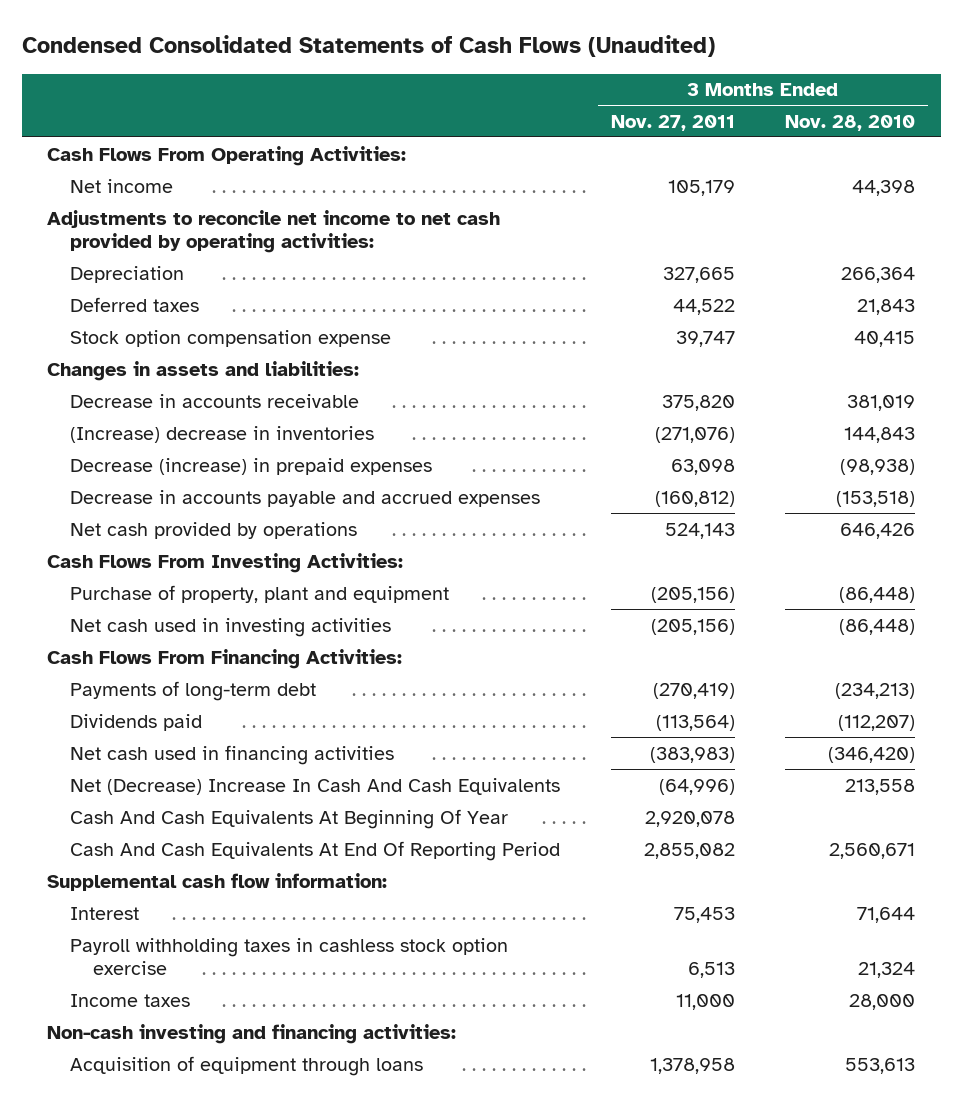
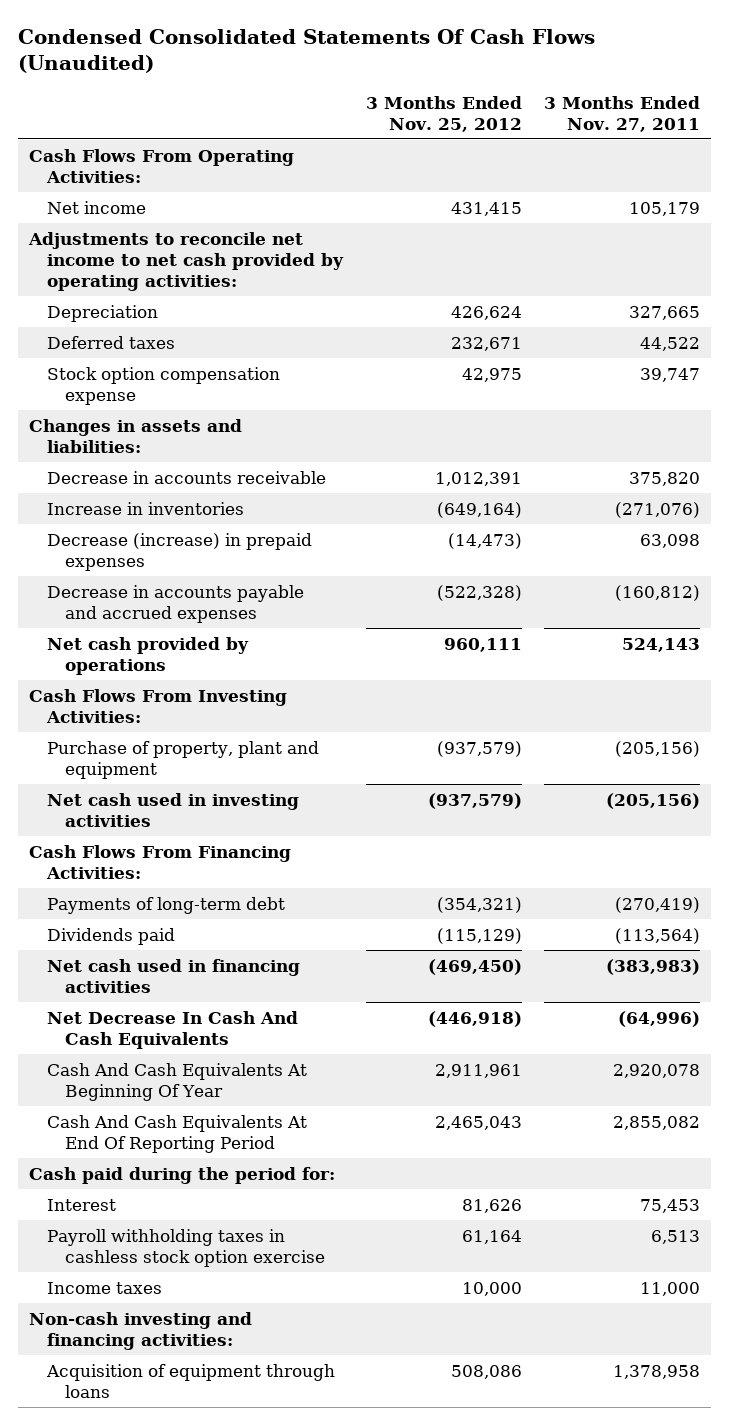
- Condensed Consolidated Statements of Cash Flows (Unaudited)
+ Condensed Consolidated Statements Of Cash Flows (Unaudited)
- | 3 Months Ended Nov. 27, 2011 | 3 Months Ended Nov. 28, 2010
+ | 3 Months Ended Nov. 25, 2012 | 3 Months Ended Nov. 27, 2011
- (Increase) decrease in inventories | (271,076) | 144,843
+ Increase in inventories | (649,164) | (271,076)
- Net (Decrease) Increase In Cash And Cash Equivalents | (64,996) | 213,558
+ Net Decrease In Cash And Cash Equivalents | (446,918) | (64,996)
- Supplemental cash flow information:
+ Cash paid during the period for:

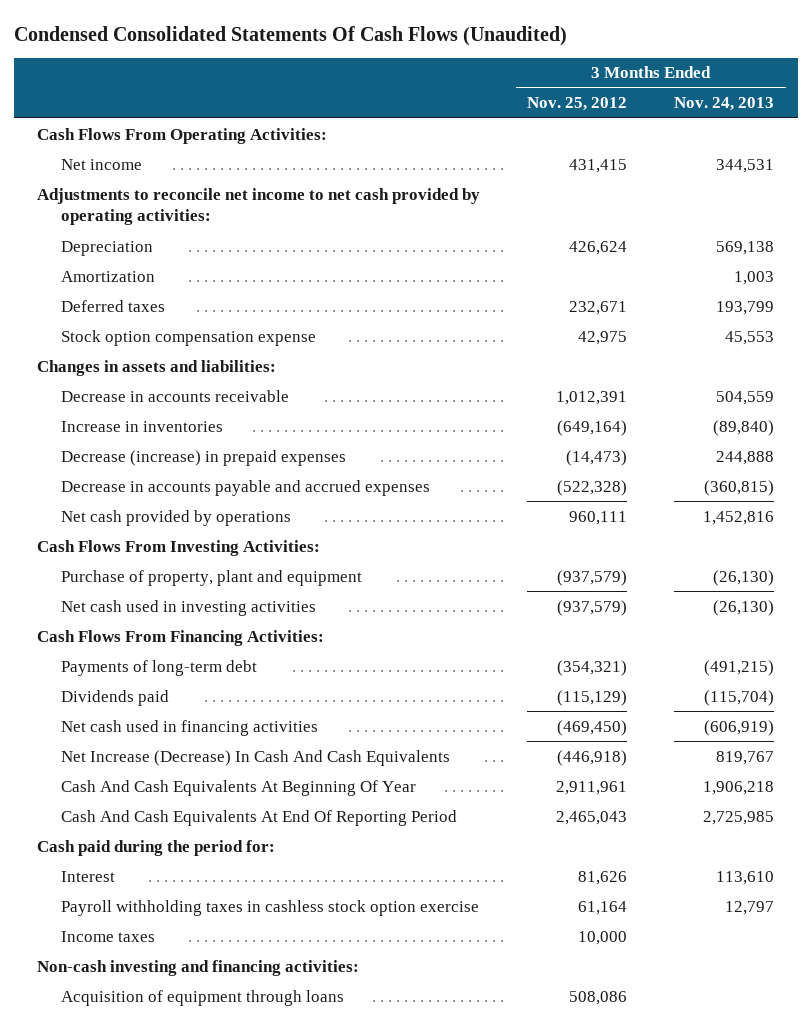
- | 3 Months Ended Nov. 25, 2012 | 3 Months Ended Nov. 27, 2011
+ | 3 Months Ended Nov. 25, 2012 | 3 Months Ended Nov. 24, 2013
+ Amortization | | 1,003
- Net Decrease In Cash And Cash Equivalents | (446,918) | (64,996)
+ Net Increase (Decrease) In Cash And Cash Equivalents | (446,918) | 819,767

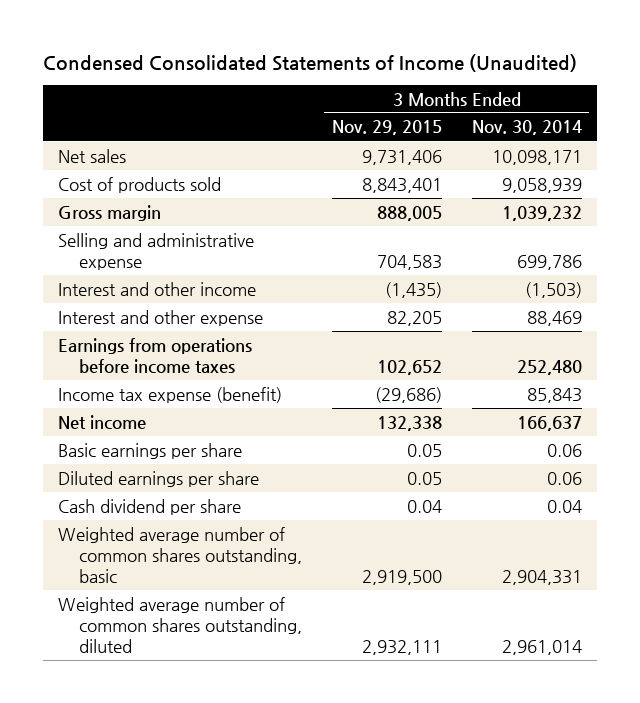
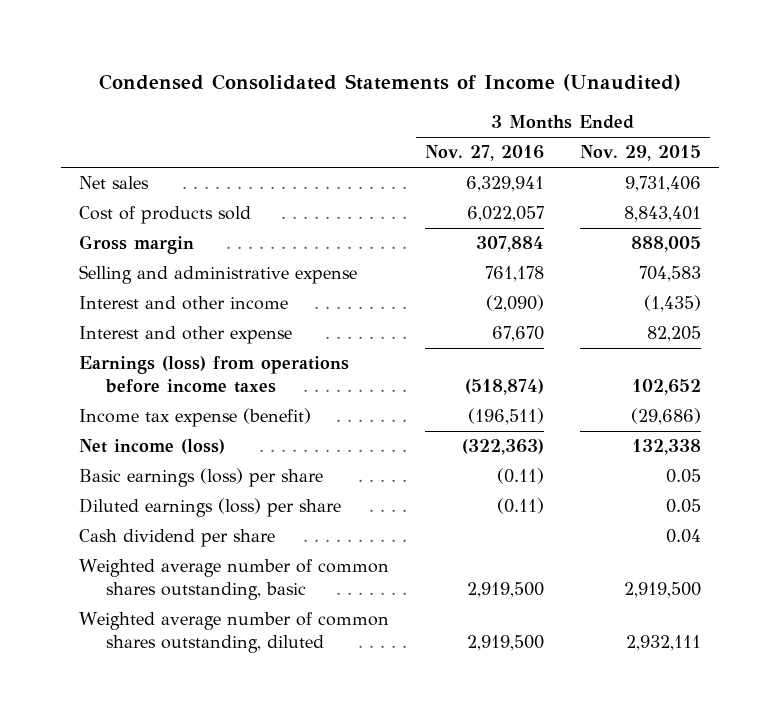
- | 3 Months Ended Nov. 29, 2015 | 3 Months Ended Nov. 30, 2014
+ | 3 Months Ended Nov. 27, 2016 | 3 Months Ended Nov. 29, 2015
- Earnings from operations before income taxes | 102,652 | 252,480
+ Earnings (loss) from operations before income taxes | (518,874) | 102,652
- Net income | 132,338 | 166,637
- Basic earnings per share | 0.05 | 0.06
- Diluted earnings per share | 0.05 | 0.06
+ Net income (loss) | (322,363) | 132,338
+ Basic earnings (loss) per share | (0.11) | 0.05
+ Diluted earnings (loss) per share | (0.11) | 0.05

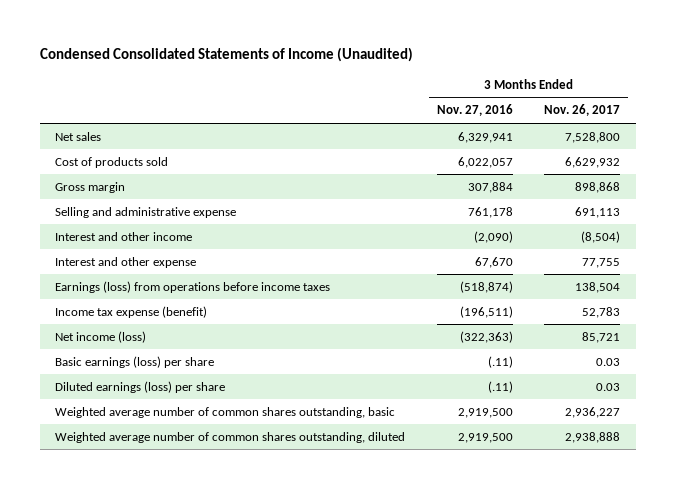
- | 3 Months Ended Nov. 27, 2016 | 3 Months Ended Nov. 29, 2015
+ | 3 Months Ended Nov. 27, 2016 | 3 Months Ended Nov. 26, 2017
- Basic earnings (loss) per share | (0.11) | 0.05
- Diluted earnings (loss) per share | (0.11) | 0.05
- Cash dividend per share | | 0.04
+ Basic earnings (loss) per share | (.11) | 0.03
+ Diluted earnings (loss) per share | (.11) | 0.03

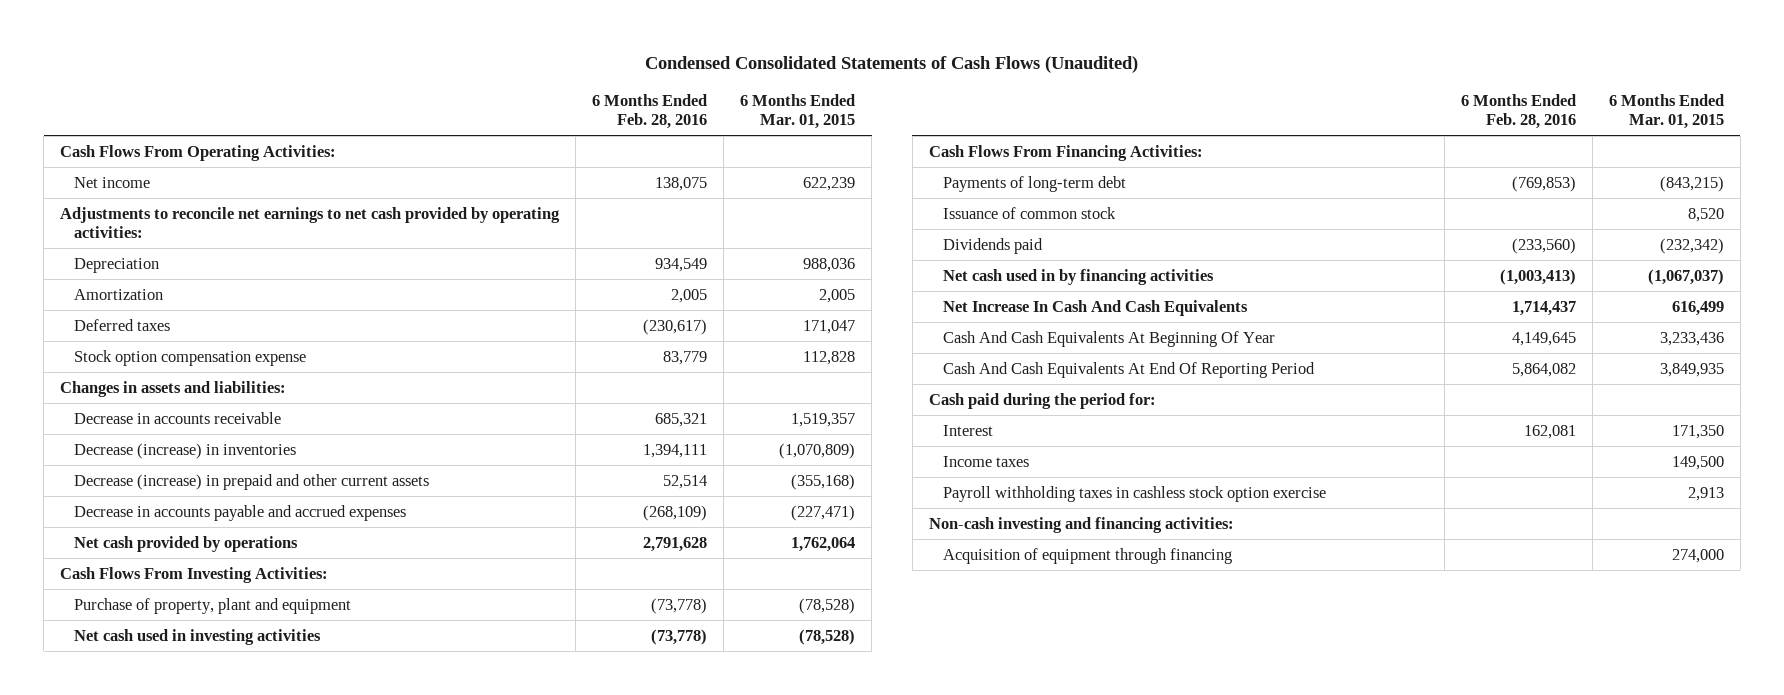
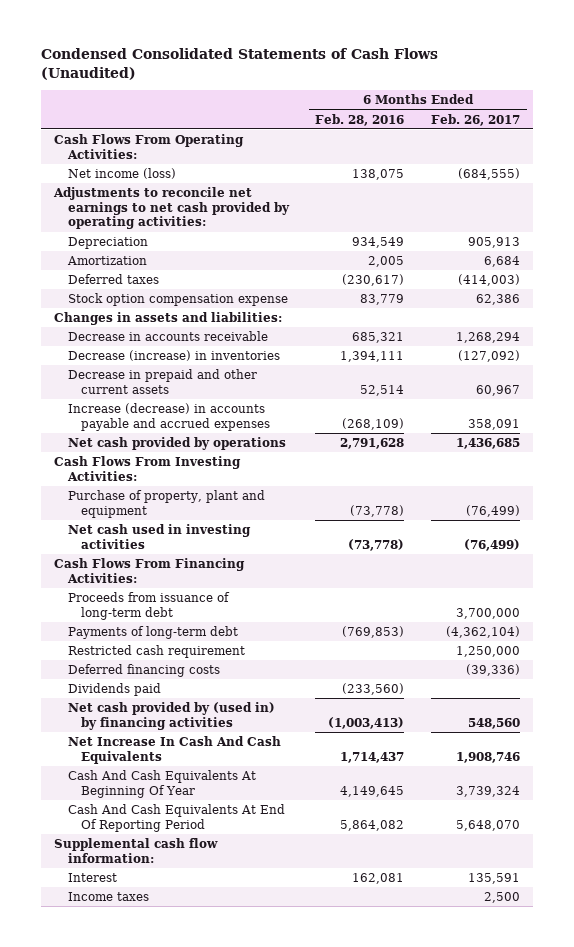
- | 6 Months Ended Feb. 28, 2016 | 6 Months Ended Mar. 01, 2015
+ | 6 Months Ended Feb. 28, 2016 | 6 Months Ended Feb. 26, 2017
- Net income | 138,075 | 622,239
+ Net income (loss) | 138,075 | (684,555)
- Decrease (increase) in prepaid and other current assets | 52,514 | (355,168)
- Decrease in accounts payable and accrued expenses | (268,109) | (227,471)
+ Decrease in prepaid and other current assets | 52,514 | 60,967
+ Increase (decrease) in accounts payable and accrued expenses | (268,109) | 358,091
+ Proceeds from issuance of long-term debt | | 3,700,000
- Issuance of common stock | | 8,520
+ Restricted cash requirement | | 1,250,000
+ Deferred financing costs | | (39,336)
- Net cash used in by financing activities | (1,003,413) | (1,067,037)
+ Net cash provided by (used in) by financing activities | (1,003,413) | 548,560
- Cash paid during the period for:
+ Supplemental cash flow information:
- Payroll withholding taxes in cashless stock option exercise | | 2,913
- Non-cash investing and financing activities:
- Acquisition of equipment through financing | | 274,000

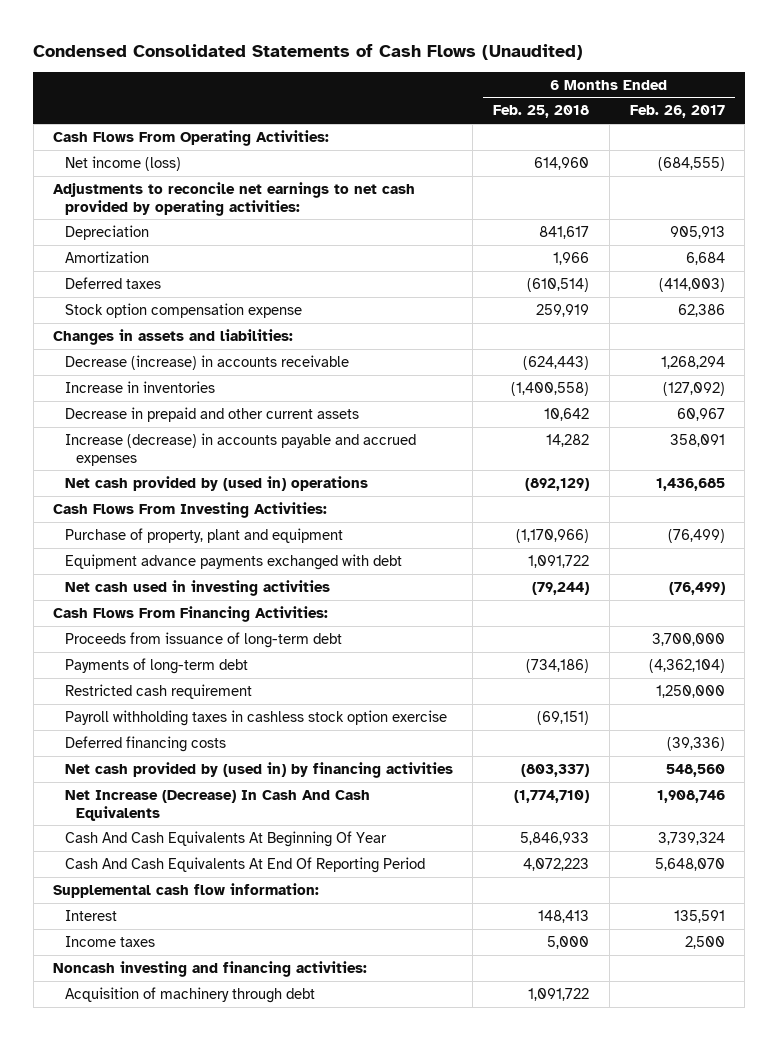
- | 6 Months Ended Feb. 28, 2016 | 6 Months Ended Feb. 26, 2017
+ | 6 Months Ended Feb. 25, 2018 | 6 Months Ended Feb. 26, 2017
- Decrease in accounts receivable | 685,321 | 1,268,294
- Decrease (increase) in inventories | 1,394,111 | (127,092)
+ Decrease (increase) in accounts receivable | (624,443) | 1,268,294
+ Increase in inventories | (1,400,558) | (127,092)
- Net cash provided by operations | 2,791,628 | 1,436,685
+ Net cash provided by (used in) operations | (892,129) | 1,436,685
+ Equipment advance payments exchanged with debt | 1,091,722 |
+ Payroll withholding taxes in cashless stock option exercise | (69,151) |
- Dividends paid | (233,560) |
- Net Increase In Cash And Cash Equivalents | 1,714,437 | 1,908,746
+ Net Increase (Decrease) In Cash And Cash Equivalents | (1,774,710) | 1,908,746
+ Noncash investing and financing activities:
+ Acquisition of machinery through debt | 1,091,722 |

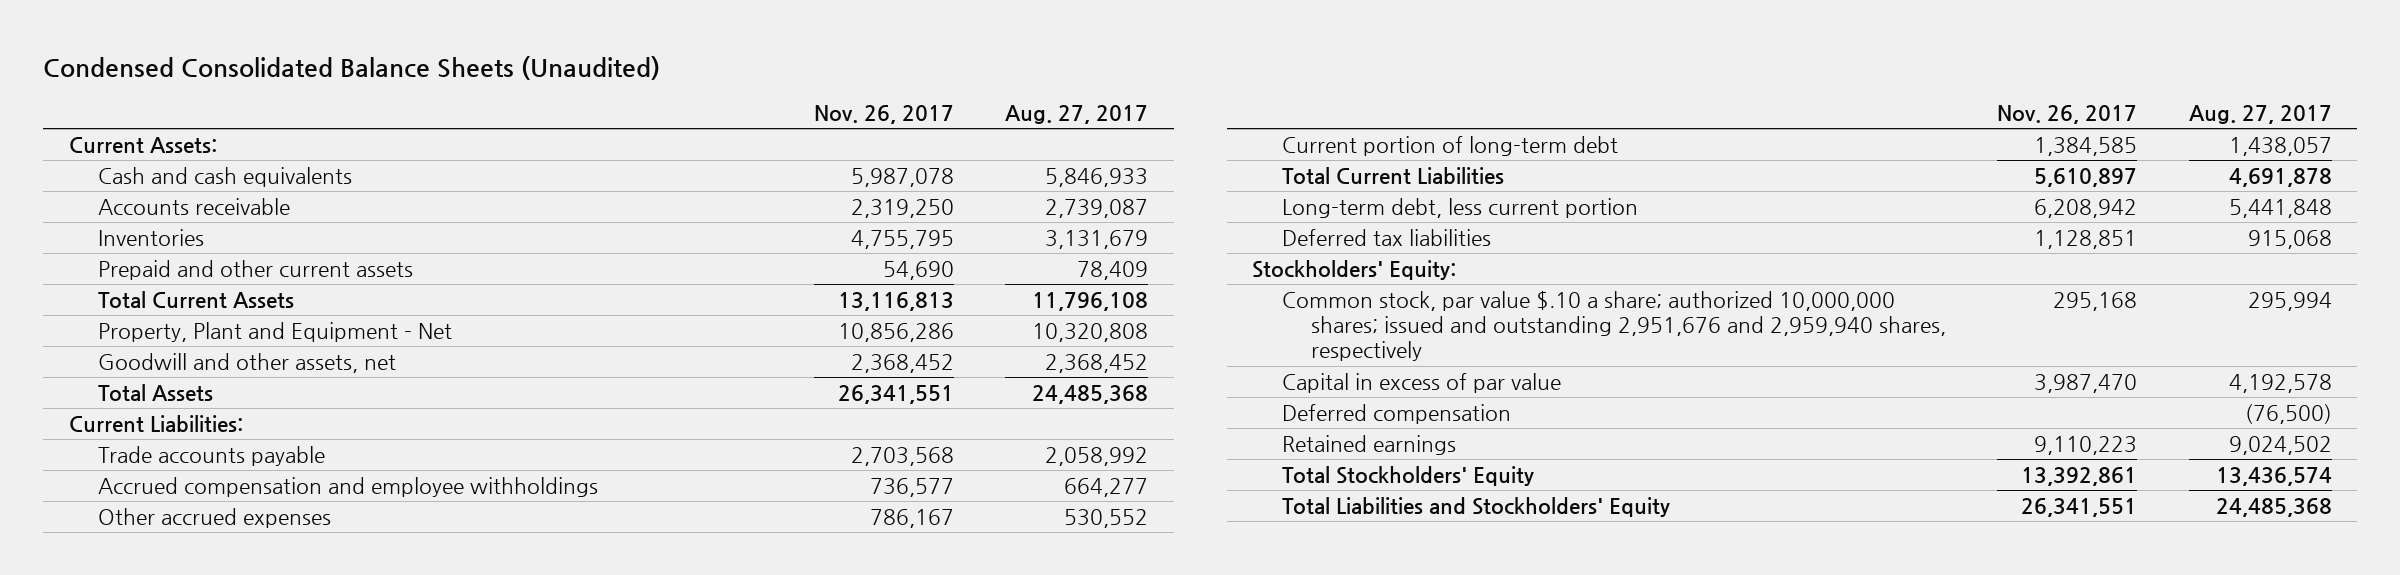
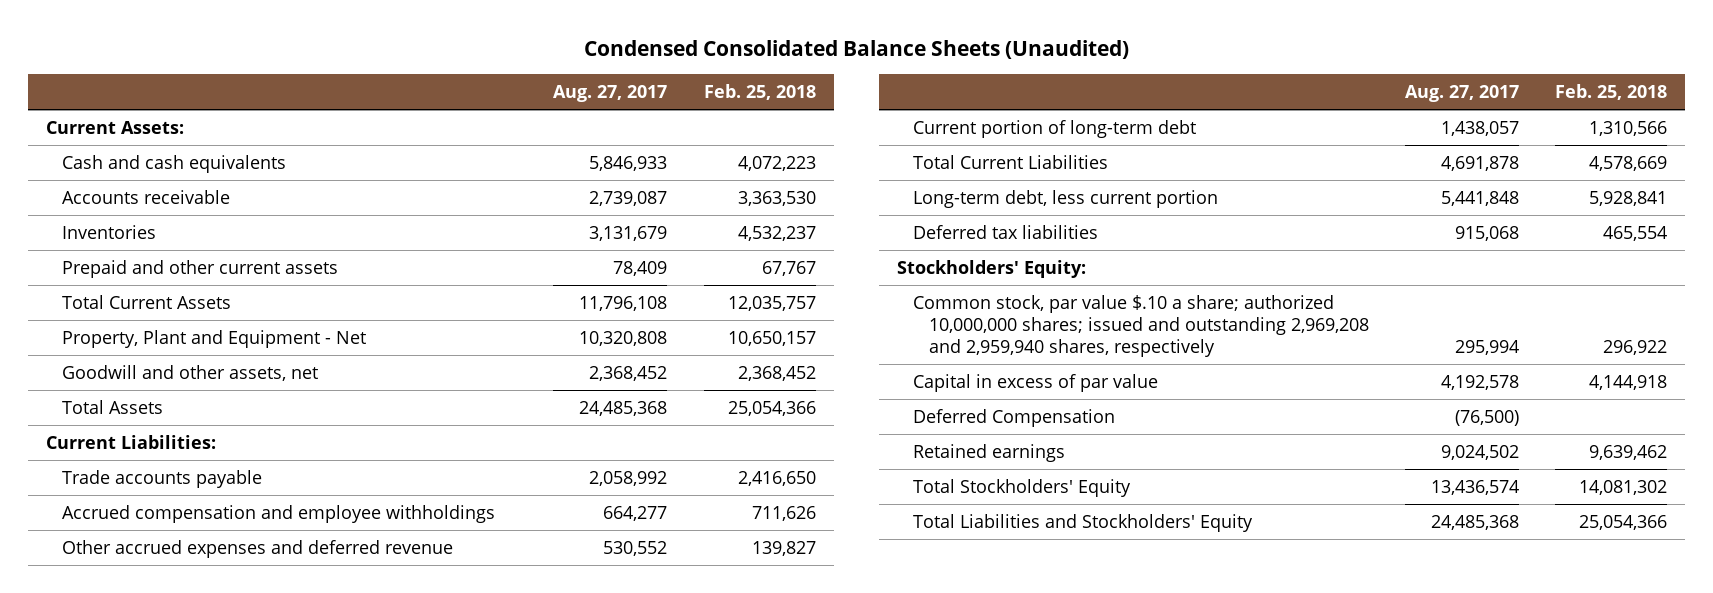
- | Nov. 26, 2017 | Aug. 27, 2017
+ | Aug. 27, 2017 | Feb. 25, 2018
- Other accrued expenses | 786,167 | 530,552
+ Other accrued expenses and deferred revenue | 530,552 | 139,827
- Common stock, par value $.10 a share; authorized 10,000,000 shares; issued and outstanding 2,951,676 and 2,959,940 shares, respectively | 295,168 | 295,994
+ Common stock, par value $.10 a share; authorized 10,000,000 shares; issued and outstanding 2,969,208 and 2,959,940 shares, respectively | 295,994 | 296,922
- Deferred compensation | | (76,500)
+ Deferred Compensation | (76,500) |

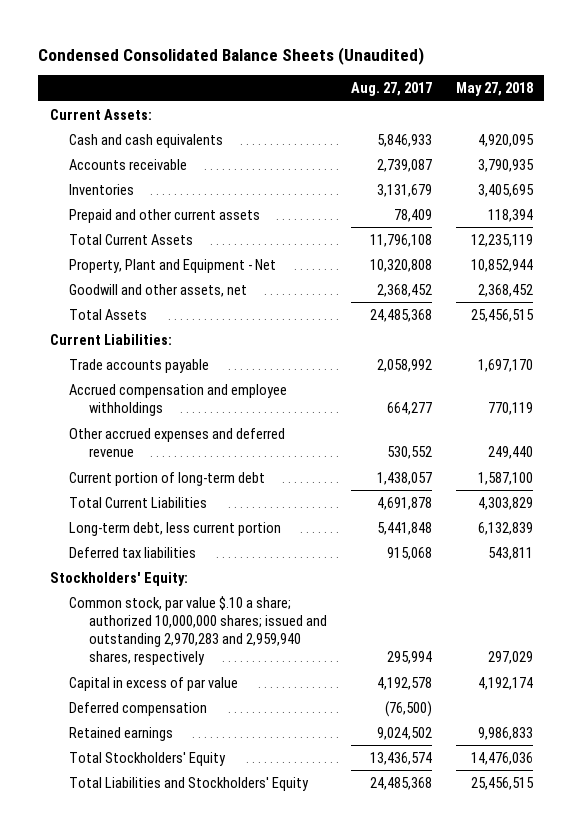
- | Aug. 27, 2017 | Feb. 25, 2018
+ | Aug. 27, 2017 | May 27, 2018
- Common stock, par value $.10 a share; authorized 10,000,000 shares; issued and outstanding 2,969,208 and 2,959,940 shares, respectively | 295,994 | 296,922
+ Common stock, par value $.10 a share; authorized 10,000,000 shares; issued and outstanding 2,970,283 and 2,959,940 shares, respectively | 295,994 | 297,029
- Deferred Compensation | (76,500) |
+ Deferred compensation | (76,500) |

